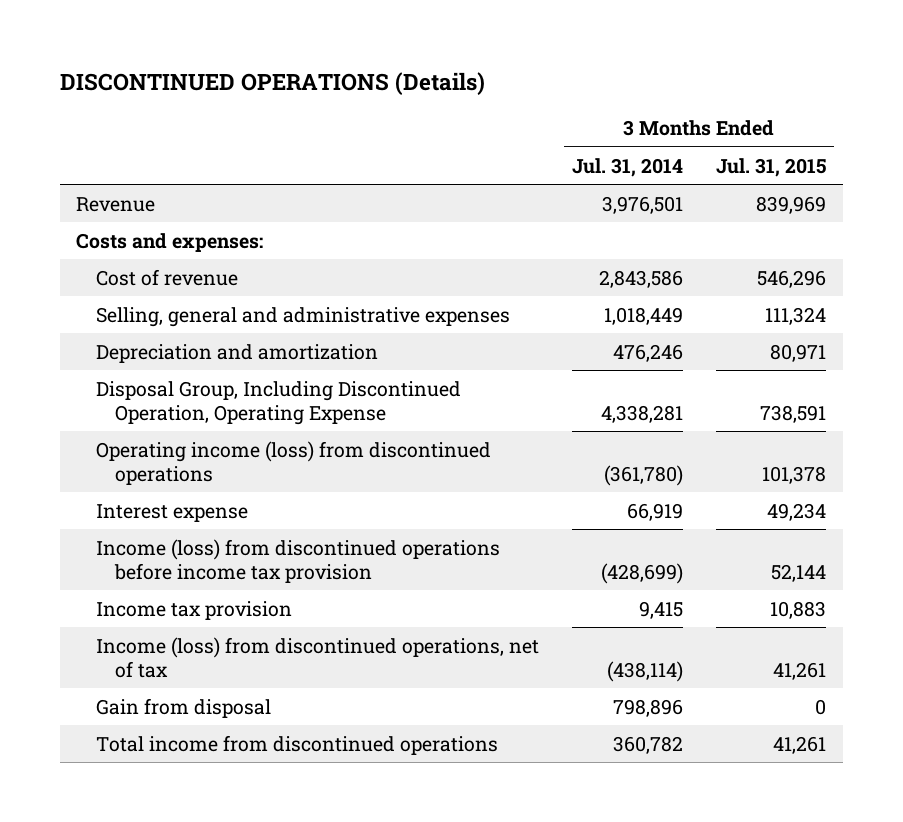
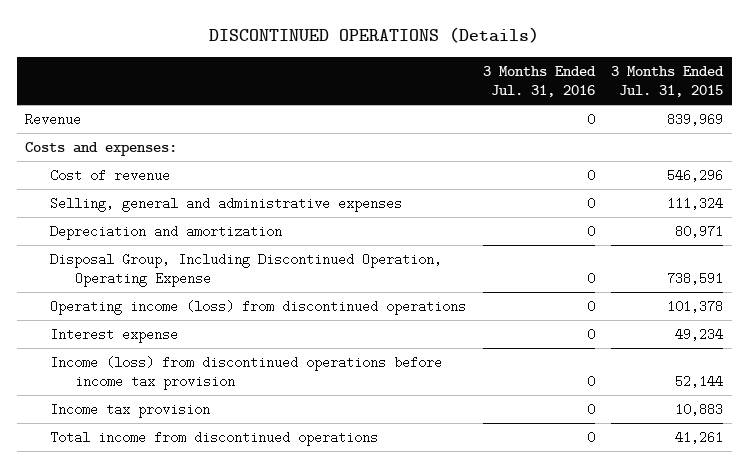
- | 3 Months Ended Jul. 31, 2014 | 3 Months Ended Jul. 31, 2015
+ | 3 Months Ended Jul. 31, 2016 | 3 Months Ended Jul. 31, 2015
- Income (loss) from discontinued operations, net of tax | (438,114) | 41,261
- Gain from disposal | 798,896 | 0

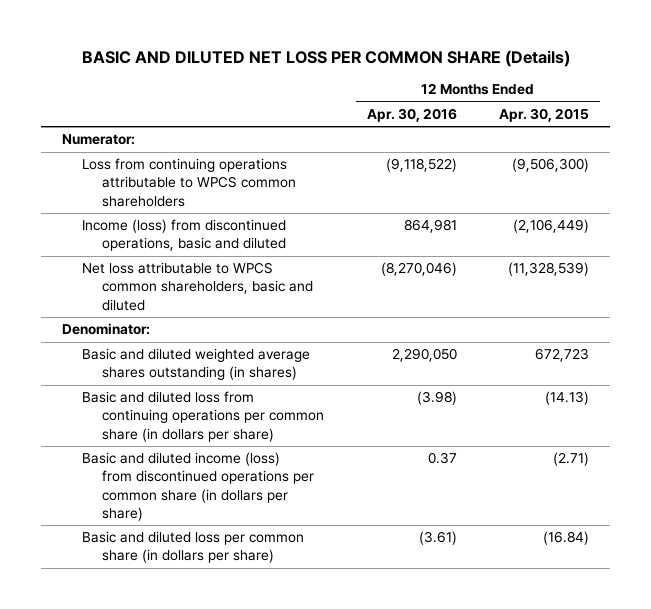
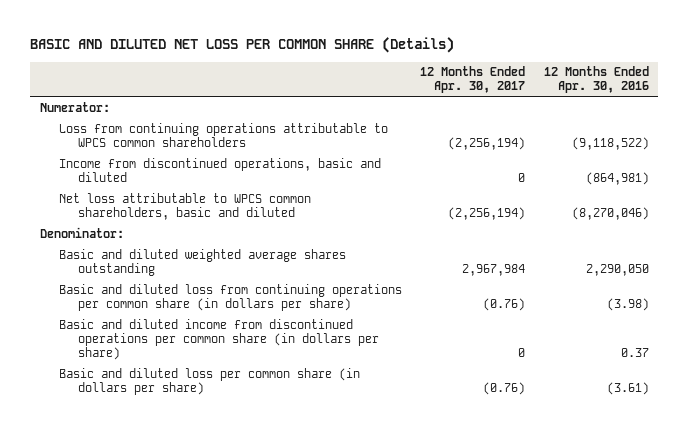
- | 12 Months Ended Apr. 30, 2016 | 12 Months Ended Apr. 30, 2015
+ | 12 Months Ended Apr. 30, 2017 | 12 Months Ended Apr. 30, 2016
- Income (loss) from discontinued operations, basic and diluted | 864,981 | (2,106,449)
+ Income from discontinued operations, basic and diluted | 0 | (864,981)
- Basic and diluted weighted average shares outstanding (in shares) | 2,290,050 | 672,723
+ Basic and diluted weighted average shares outstanding | 2,967,984 | 2,290,050
- Basic and diluted income (loss) from discontinued operations per common share (in dollars per share) | 0.37 | (2.71)
+ Basic and diluted income from discontinued operations per common share (in dollars per share) | 0 | 0.37

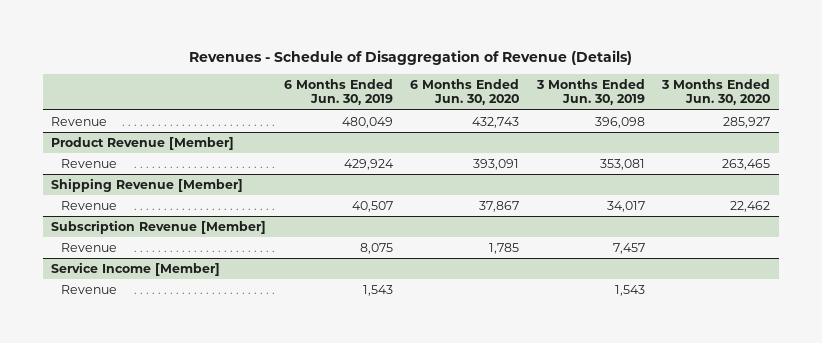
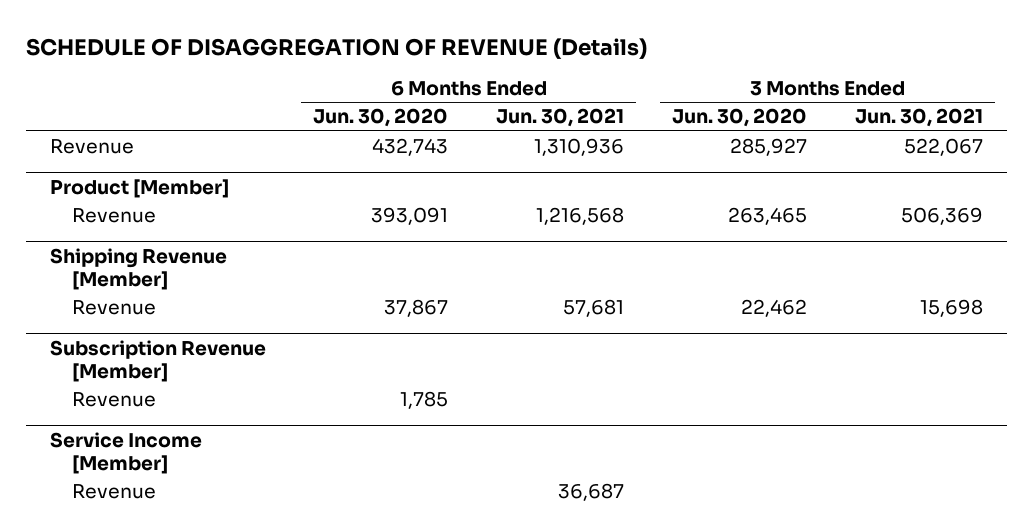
- Revenues - Schedule of Disaggregation of Revenue (Details)
+ SCHEDULE OF DISAGGREGATION OF REVENUE (Details)
- | 6 Months Ended Jun. 30, 2019 | 6 Months Ended Jun. 30, 2020 | 3 Months Ended Jun. 30, 2019 | 3 Months Ended Jun. 30, 2020
+ | 6 Months Ended Jun. 30, 2020 | 6 Months Ended Jun. 30, 2021 | 3 Months Ended Jun. 30, 2020 | 3 Months Ended Jun. 30, 2021
- Product Revenue [Member]
+ Product [Member]

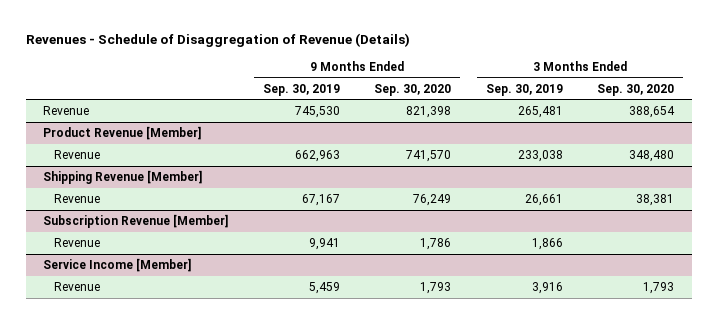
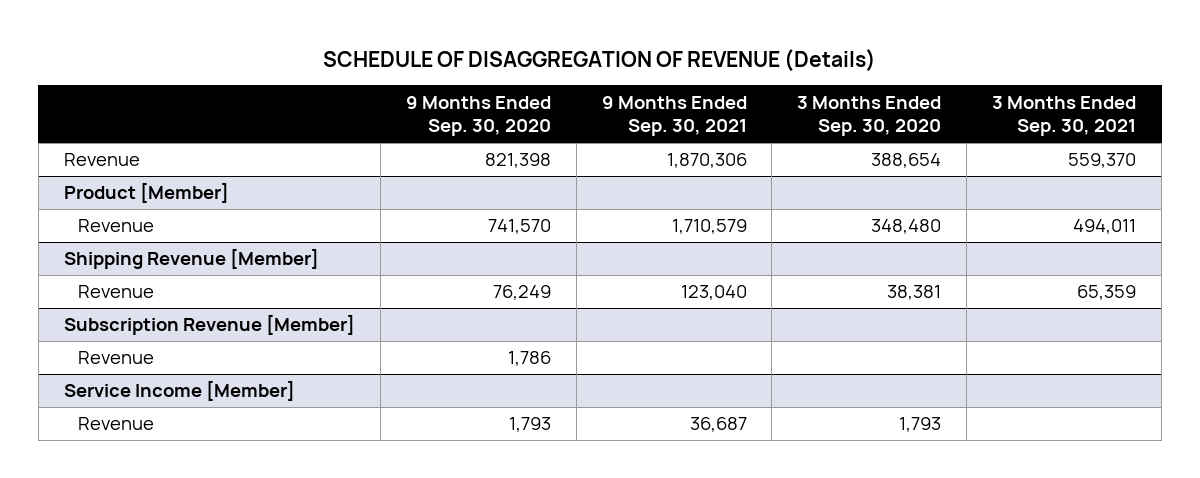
- Revenues - Schedule of Disaggregation of Revenue (Details)
+ SCHEDULE OF DISAGGREGATION OF REVENUE (Details)
- | 9 Months Ended Sep. 30, 2019 | 9 Months Ended Sep. 30, 2020 | 3 Months Ended Sep. 30, 2019 | 3 Months Ended Sep. 30, 2020
+ | 9 Months Ended Sep. 30, 2020 | 9 Months Ended Sep. 30, 2021 | 3 Months Ended Sep. 30, 2020 | 3 Months Ended Sep. 30, 2021
- Product Revenue [Member]
+ Product [Member]

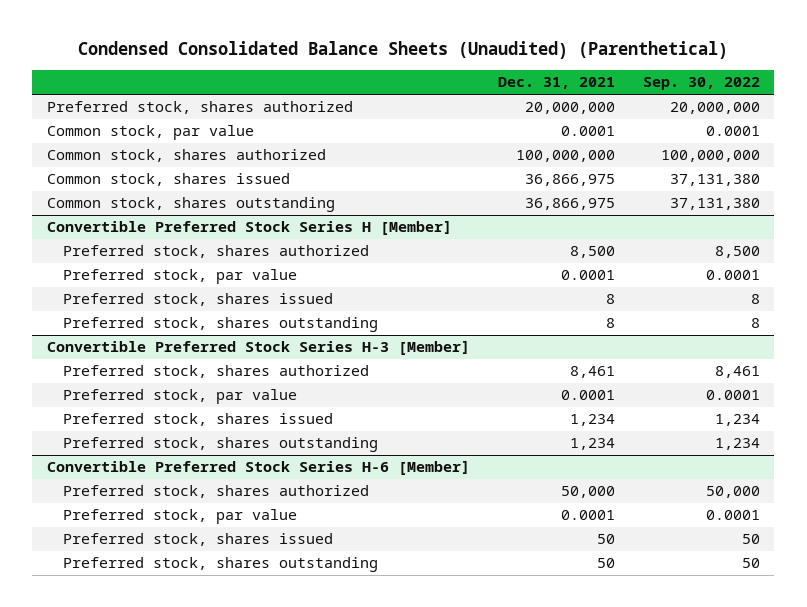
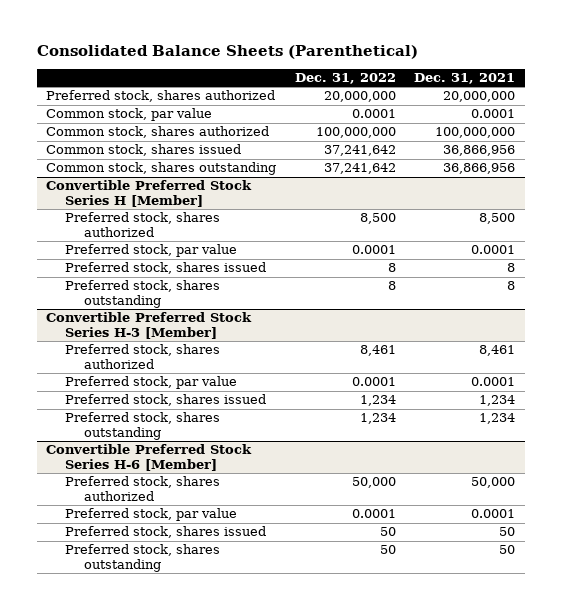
- Condensed Consolidated Balance Sheets (Unaudited) (Parenthetical)
+ Consolidated Balance Sheets (Parenthetical)
- | Dec. 31, 2021 | Sep. 30, 2022
+ | Dec. 31, 2022 | Dec. 31, 2021
- Common stock, shares issued | 36,866,975 | 37,131,380
- Common stock, shares outstanding | 36,866,975 | 37,131,380
+ Common stock, shares issued | 37,241,642 | 36,866,956
+ Common stock, shares outstanding | 37,241,642 | 36,866,956

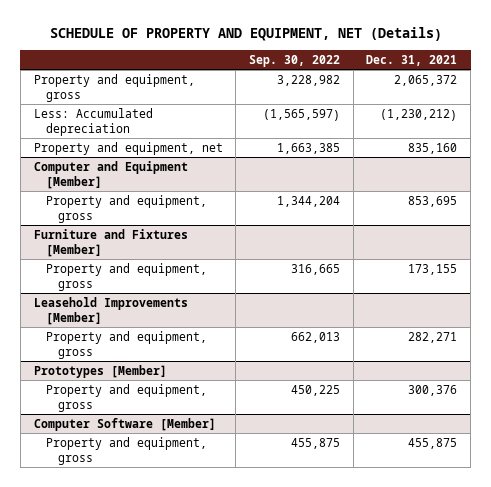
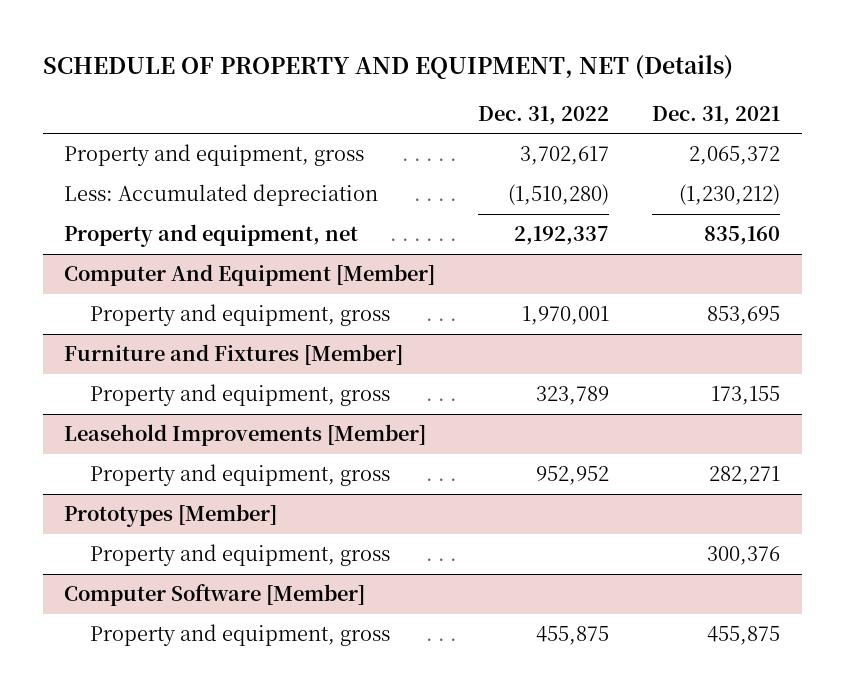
- | Sep. 30, 2022 | Dec. 31, 2021
+ | Dec. 31, 2022 | Dec. 31, 2021
- Computer and Equipment [Member]
+ Computer And Equipment [Member]

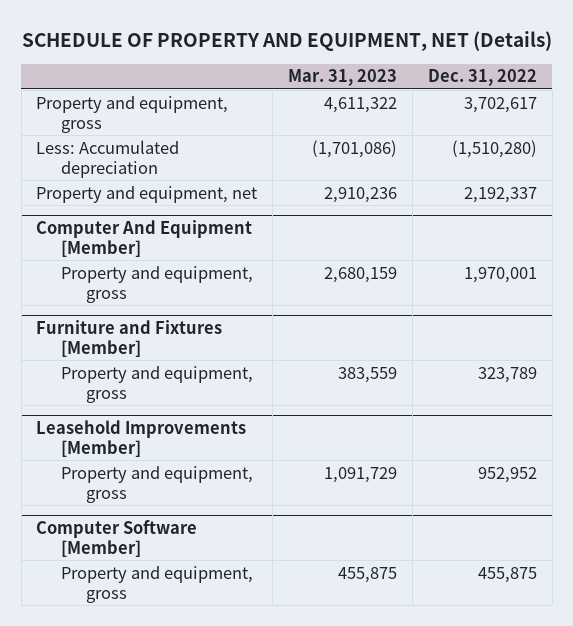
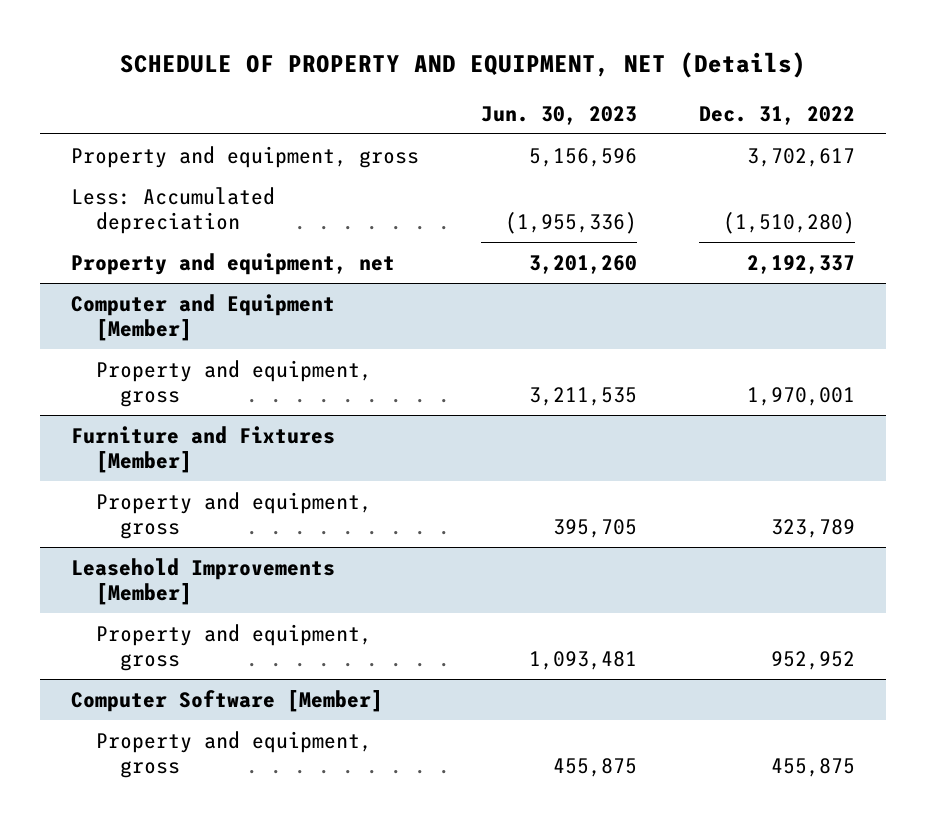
- | Mar. 31, 2023 | Dec. 31, 2022
+ | Jun. 30, 2023 | Dec. 31, 2022
- Computer And Equipment [Member]
+ Computer and Equipment [Member]

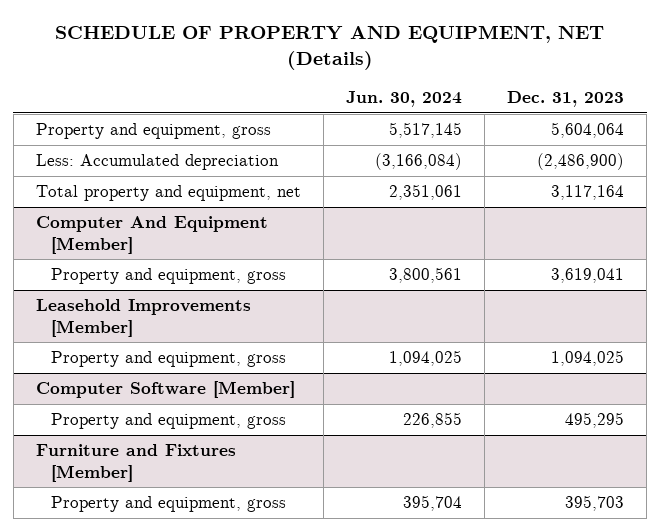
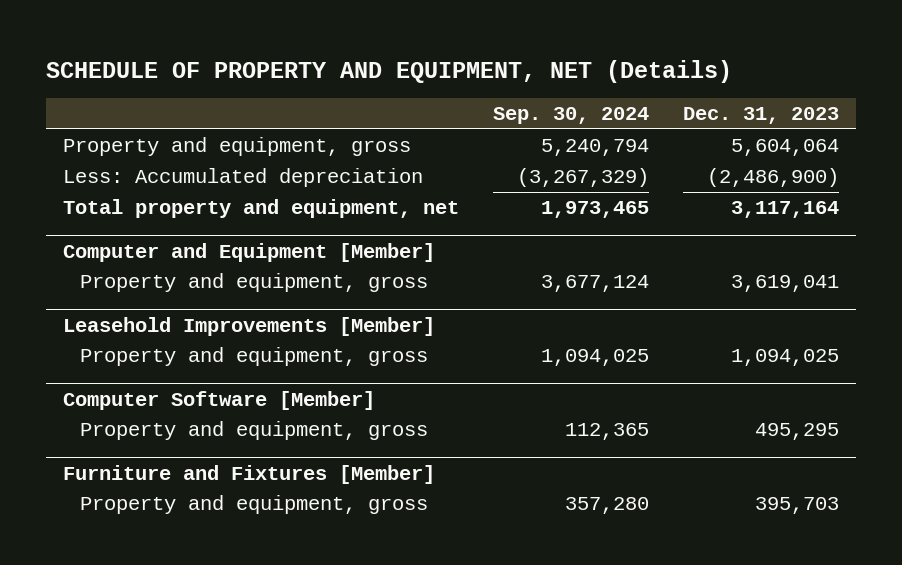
- | Jun. 30, 2024 | Dec. 31, 2023
+ | Sep. 30, 2024 | Dec. 31, 2023
- Computer And Equipment [Member]
+ Computer and Equipment [Member]

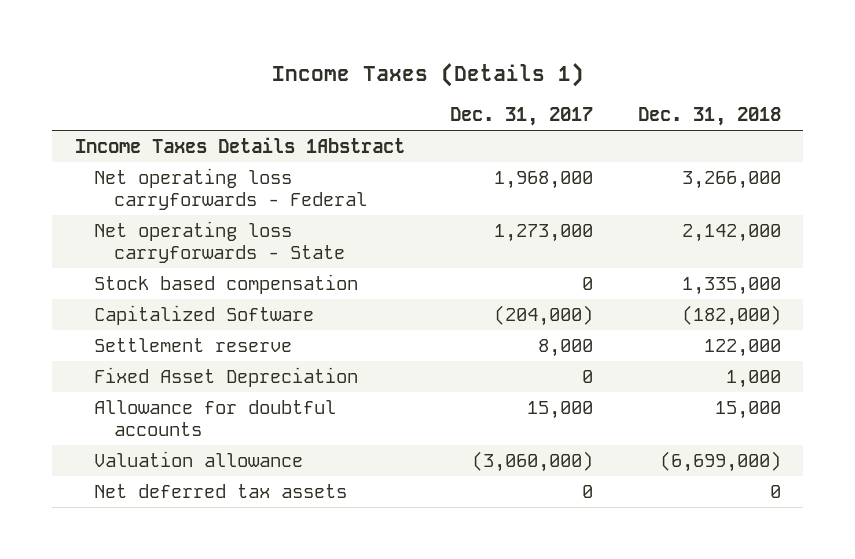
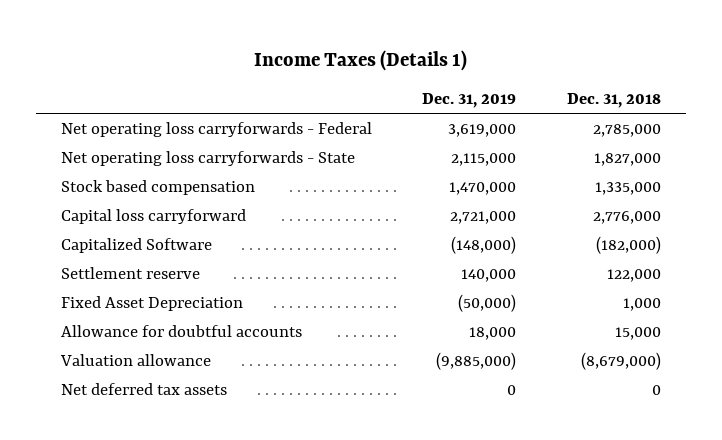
- | Dec. 31, 2017 | Dec. 31, 2018
+ | Dec. 31, 2019 | Dec. 31, 2018
- Income Taxes Details 1Abstract
- Net operating loss carryforwards - Federal | 1,968,000 | 3,266,000
- Net operating loss carryforwards - State | 1,273,000 | 2,142,000
+ Net operating loss carryforwards - Federal | 3,619,000 | 2,785,000
+ Net operating loss carryforwards - State | 2,115,000 | 1,827,000
+ Capital loss carryforward | 2,721,000 | 2,776,000
- Valuation allowance | (3,060,000) | (6,699,000)
+ Valuation allowance | (9,885,000) | (8,679,000)

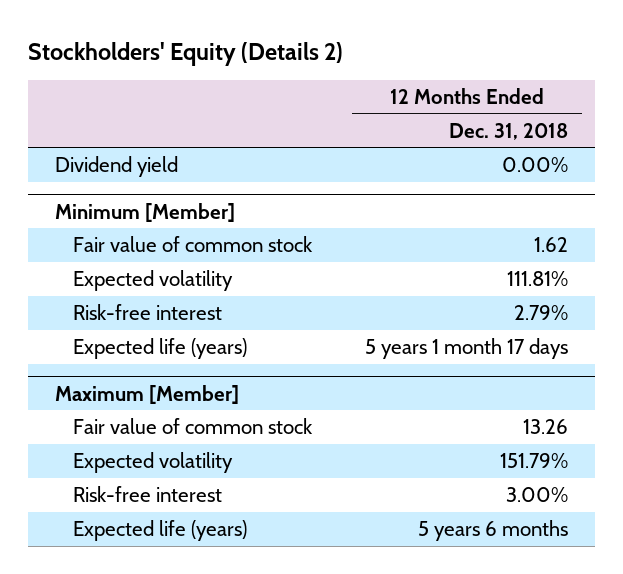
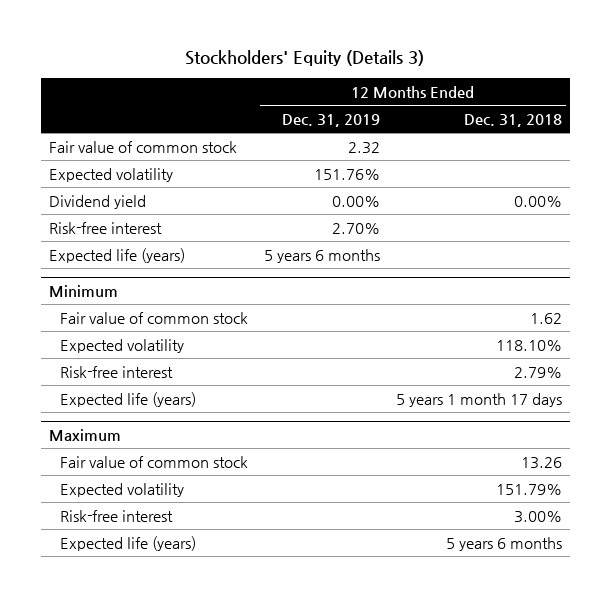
- Stockholders' Equity (Details 2)
+ Stockholders' Equity (Details 3)
- | 12 Months Ended Dec. 31, 2018
+ | 12 Months Ended Dec. 31, 2019 | 12 Months Ended Dec. 31, 2018
+ Fair value of common stock | 2.32 |
+ Expected volatility | 151.76% |
- Minimum [Member]
+ Risk-free interest | 2.70% |
+ Expected life (years) | 5 years 6 months |
+ Minimum
- Expected volatility | 111.81%
+ Expected volatility | | 118.10%
- Maximum [Member]
+ Maximum

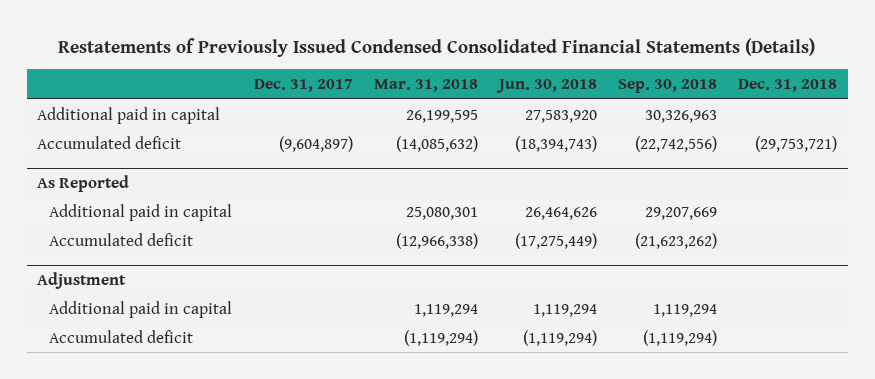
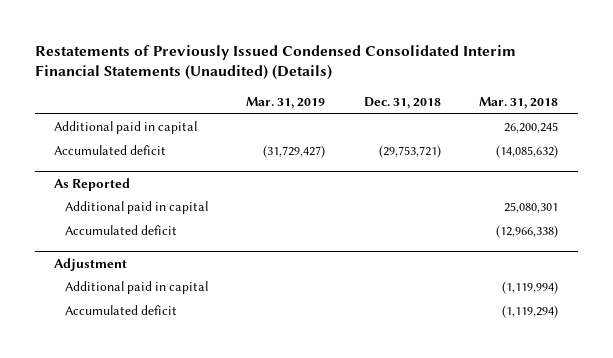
- Restatements of Previously Issued Condensed Consolidated Financial Statements (Details)
+ Restatements of Previously Issued Condensed Consolidated Interim Financial Statements (Unaudited) (Details)
- | Dec. 31, 2017 | Mar. 31, 2018 | Jun. 30, 2018 | Sep. 30, 2018 | Dec. 31, 2018
+ | Mar. 31, 2019 | Dec. 31, 2018 | Mar. 31, 2018
- Additional paid in capital | | 26,199,595 | 27,583,920 | 30,326,963 |
+ Additional paid in capital | | | 26,200,245
@ Adjustment
- Additional paid in capital | | 1,119,294 | 1,119,294 | 1,119,294 |
+ Additional paid in capital | | | (1,119,994)

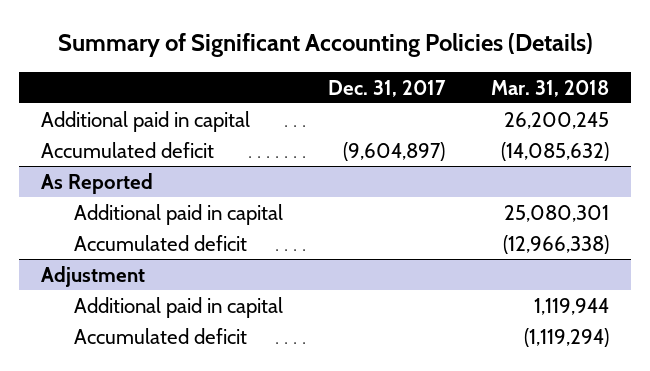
- Restatements of Previously Issued Condensed Consolidated Interim Financial Statements (Unaudited) (Details)
+ Summary of Significant Accounting Policies (Details)
- | Mar. 31, 2019 | Dec. 31, 2018 | Mar. 31, 2018
+ | Dec. 31, 2017 | Mar. 31, 2018
@ Adjustment
- Additional paid in capital | | | (1,119,994)
+ Additional paid in capital | | 1,119,944

